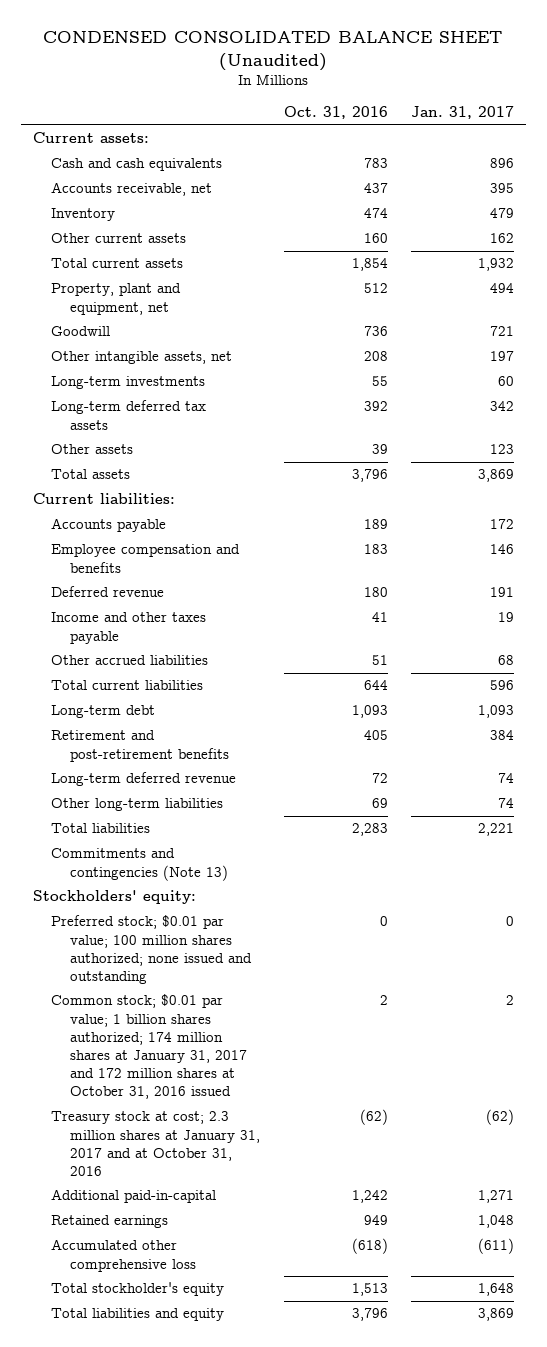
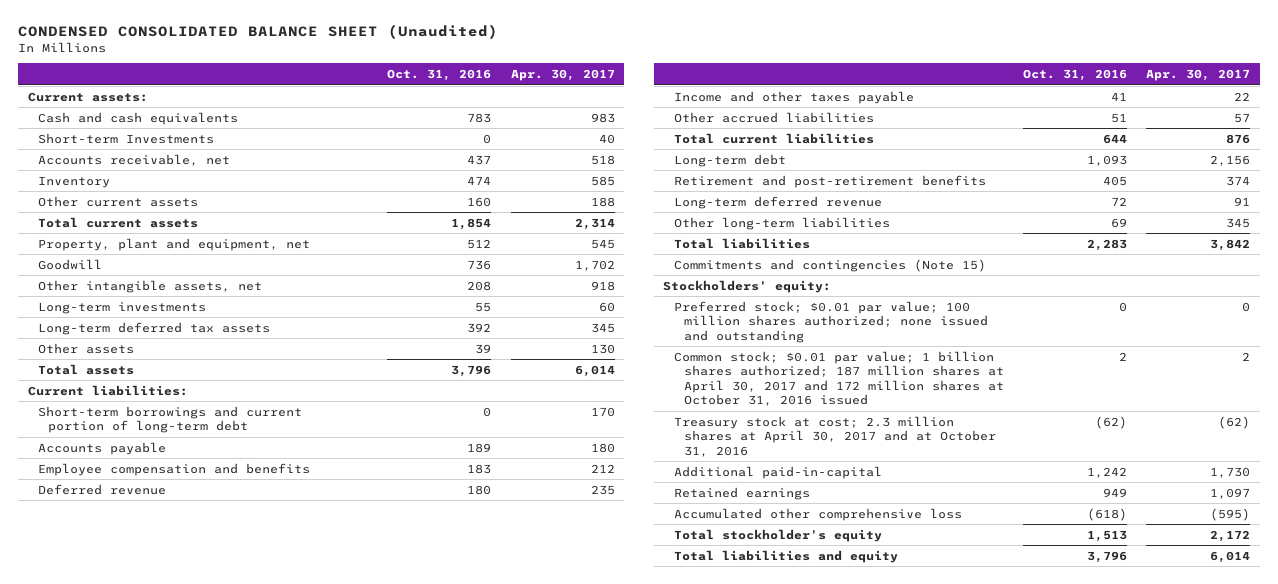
- | Oct. 31, 2016 | Jan. 31, 2017
+ | Oct. 31, 2016 | Apr. 30, 2017
+ Short-term Investments | 0 | 40
+ Short-term borrowings and current portion of long-term debt | 0 | 170
- Commitments and contingencies (Note 13)
+ Commitments and contingencies (Note 15)
- Common stock; $0.01 par value; 1 billion shares authorized; 174 million shares at January 31, 2017 and 172 million shares at October 31, 2016 issued | 2 | 2
- Treasury stock at cost; 2.3 million shares at January 31, 2017 and at October 31, 2016 | (62) | (62)
+ Common stock; $0.01 par value; 1 billion shares authorized; 187 million shares at April 30, 2017 and 172 million shares at October 31, 2016 issued | 2 | 2
+ Treasury stock at cost; 2.3 million shares at April 30, 2017 and at October 31, 2016 | (62) | (62)

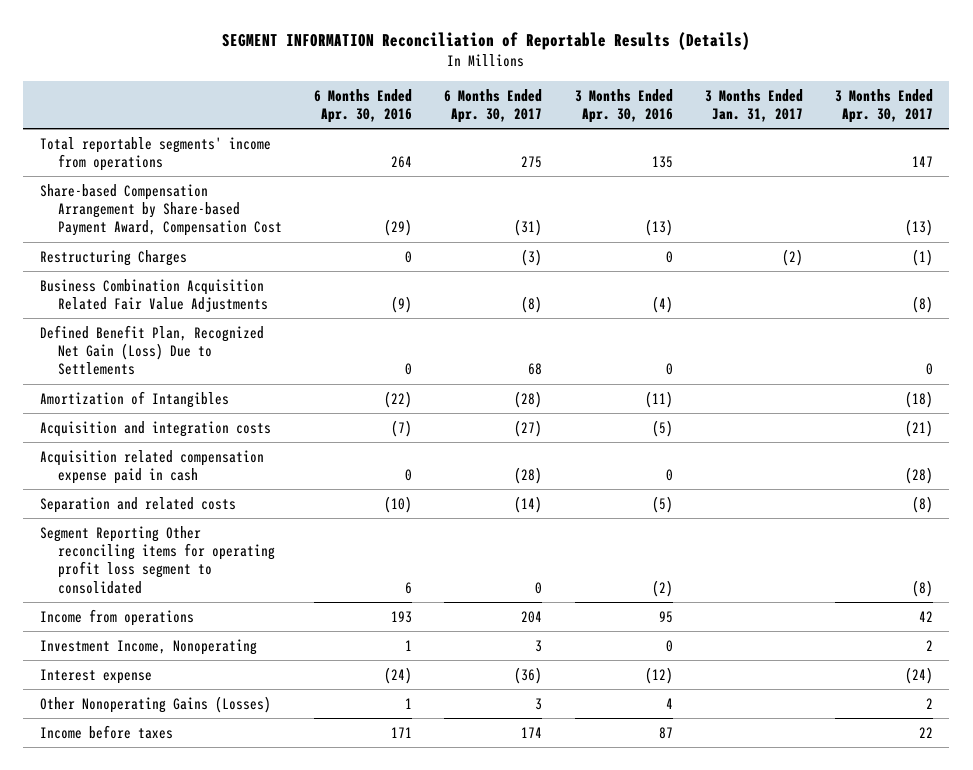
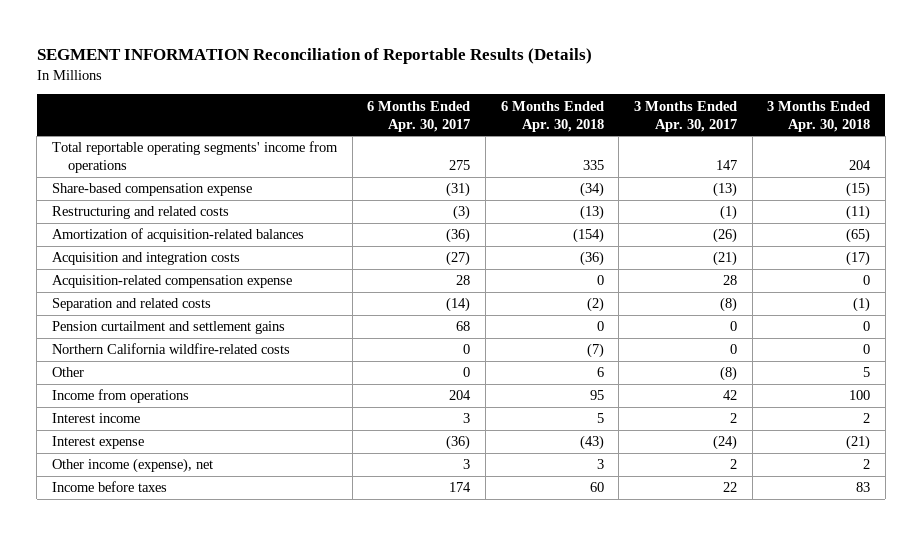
- | 6 Months Ended Apr. 30, 2016 | 6 Months Ended Apr. 30, 2017 | 3 Months Ended Apr. 30, 2016 | 3 Months Ended Jan. 31, 2017 | 3 Months Ended Apr. 30, 2017
+ | 6 Months Ended Apr. 30, 2017 | 6 Months Ended Apr. 30, 2018 | 3 Months Ended Apr. 30, 2017 | 3 Months Ended Apr. 30, 2018
- Total reportable segments' income from operations | 264 | 275 | 135 | | 147
- Share-based Compensation Arrangement by Share-based Payment Award, Compensation Cost | (29) | (31) | (13) | | (13)
- Restructuring Charges | 0 | (3) | 0 | (2) | (1)
- Business Combination Acquisition Related Fair Value Adjustments | (9) | (8) | (4) | | (8)
- Defined Benefit Plan, Recognized Net Gain (Loss) Due to Settlements | 0 | 68 | 0 | | 0
- Amortization of Intangibles | (22) | (28) | (11) | | (18)
+ Total reportable operating segments' income from operations | 275 | 335 | 147 | 204
+ Share-based compensation expense | (31) | (34) | (13) | (15)
+ Restructuring and related costs | (3) | (13) | (1) | (11)
+ Amortization of acquisition-related balances | (36) | (154) | (26) | (65)
- Acquisition related compensation expense paid in cash | 0 | (28) | 0 | | (28)
+ Acquisition-related compensation expense | 28 | 0 | 28 | 0
- Segment Reporting Other reconciling items for operating profit loss segment to consolidated | 6 | 0 | (2) | | (8)
+ Pension curtailment and settlement gains | 68 | 0 | 0 | 0
+ Northern California wildfire-related costs | 0 | (7) | 0 | 0
+ Other | 0 | 6 | (8) | 5
- Investment Income, Nonoperating | 1 | 3 | 0 | | 2
+ Interest income | 3 | 5 | 2 | 2
- Other Nonoperating Gains (Losses) | 1 | 3 | 4 | | 2
+ Other income (expense), net | 3 | 3 | 2 | 2

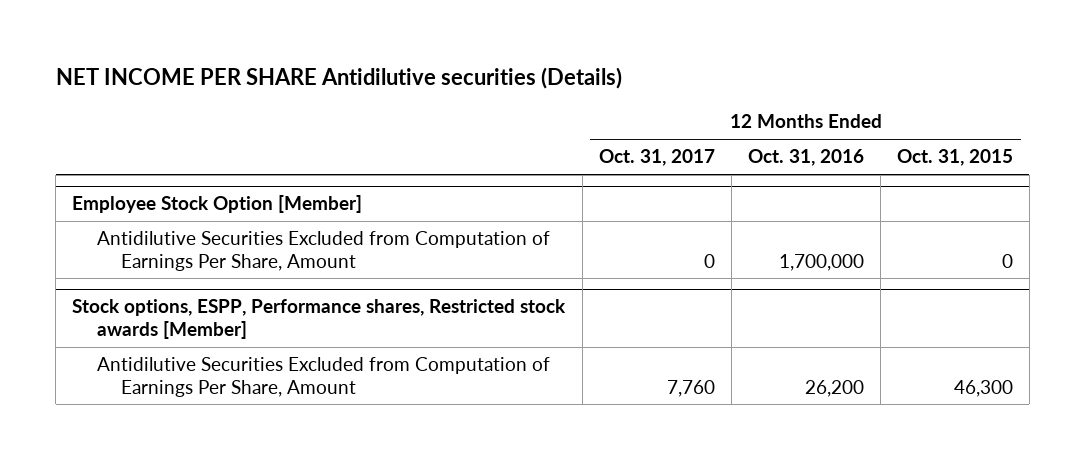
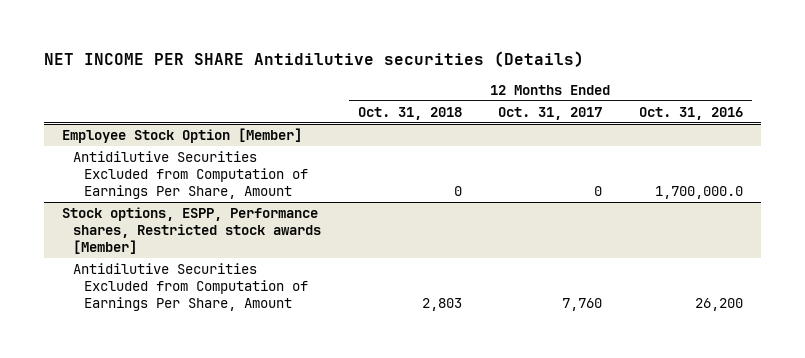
- | 12 Months Ended Oct. 31, 2017 | 12 Months Ended Oct. 31, 2016 | 12 Months Ended Oct. 31, 2015
+ | 12 Months Ended Oct. 31, 2018 | 12 Months Ended Oct. 31, 2017 | 12 Months Ended Oct. 31, 2016
@ Employee Stock Option [Member]
- Antidilutive Securities Excluded from Computation of Earnings Per Share, Amount | 0 | 1,700,000 | 0
+ Antidilutive Securities Excluded from Computation of Earnings Per Share, Amount | 0 | 0 | 1,700,000.0

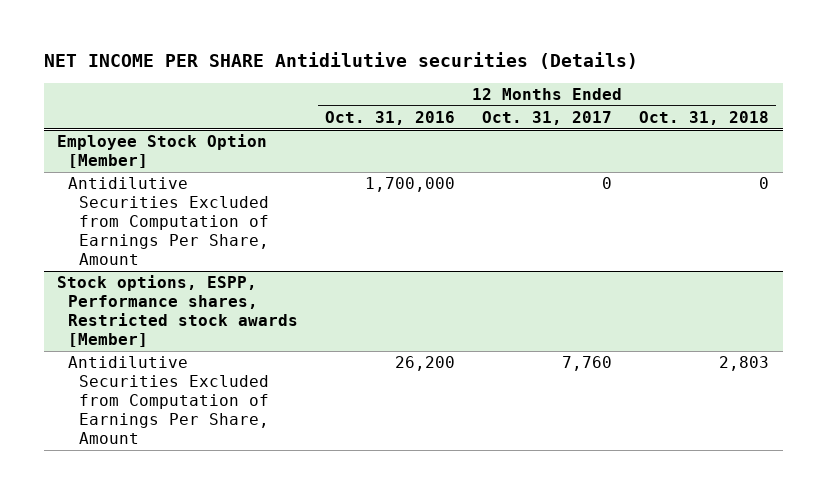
- | 12 Months Ended Oct. 31, 2018 | 12 Months Ended Oct. 31, 2017 | 12 Months Ended Oct. 31, 2016
+ | 12 Months Ended Oct. 31, 2016 | 12 Months Ended Oct. 31, 2017 | 12 Months Ended Oct. 31, 2018
@ Employee Stock Option [Member]
- Antidilutive Securities Excluded from Computation of Earnings Per Share, Amount | 0 | 0 | 1,700,000.0
+ Antidilutive Securities Excluded from Computation of Earnings Per Share, Amount | 1,700,000 | 0 | 0

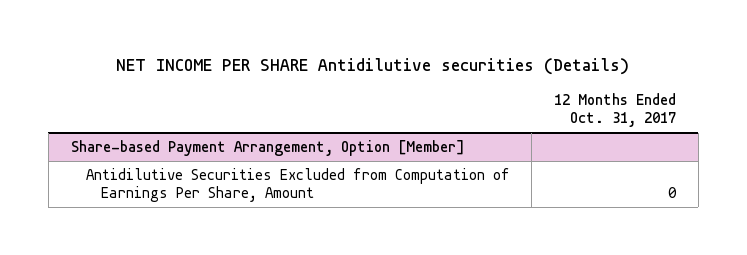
- | 12 Months Ended Oct. 31, 2016 | 12 Months Ended Oct. 31, 2017 | 12 Months Ended Oct. 31, 2018
+ | 12 Months Ended Oct. 31, 2017
- Employee Stock Option [Member]
+ Share-based Payment Arrangement, Option [Member]
- Stock options, ESPP, Performance shares, Restricted stock awards [Member]
- Antidilutive Securities Excluded from Computation of Earnings Per Share, Amount | 26,200 | 7,760 | 2,803

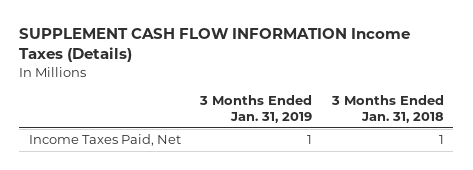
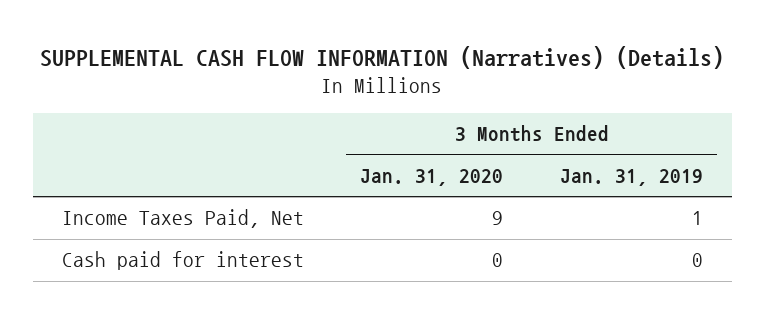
- SUPPLEMENT CASH FLOW INFORMATION Income Taxes (Details)
+ SUPPLEMENTAL CASH FLOW INFORMATION (Narratives) (Details)
- | 3 Months Ended Jan. 31, 2019 | 3 Months Ended Jan. 31, 2018
+ | 3 Months Ended Jan. 31, 2020 | 3 Months Ended Jan. 31, 2019
+ Cash paid for interest | 0 | 0

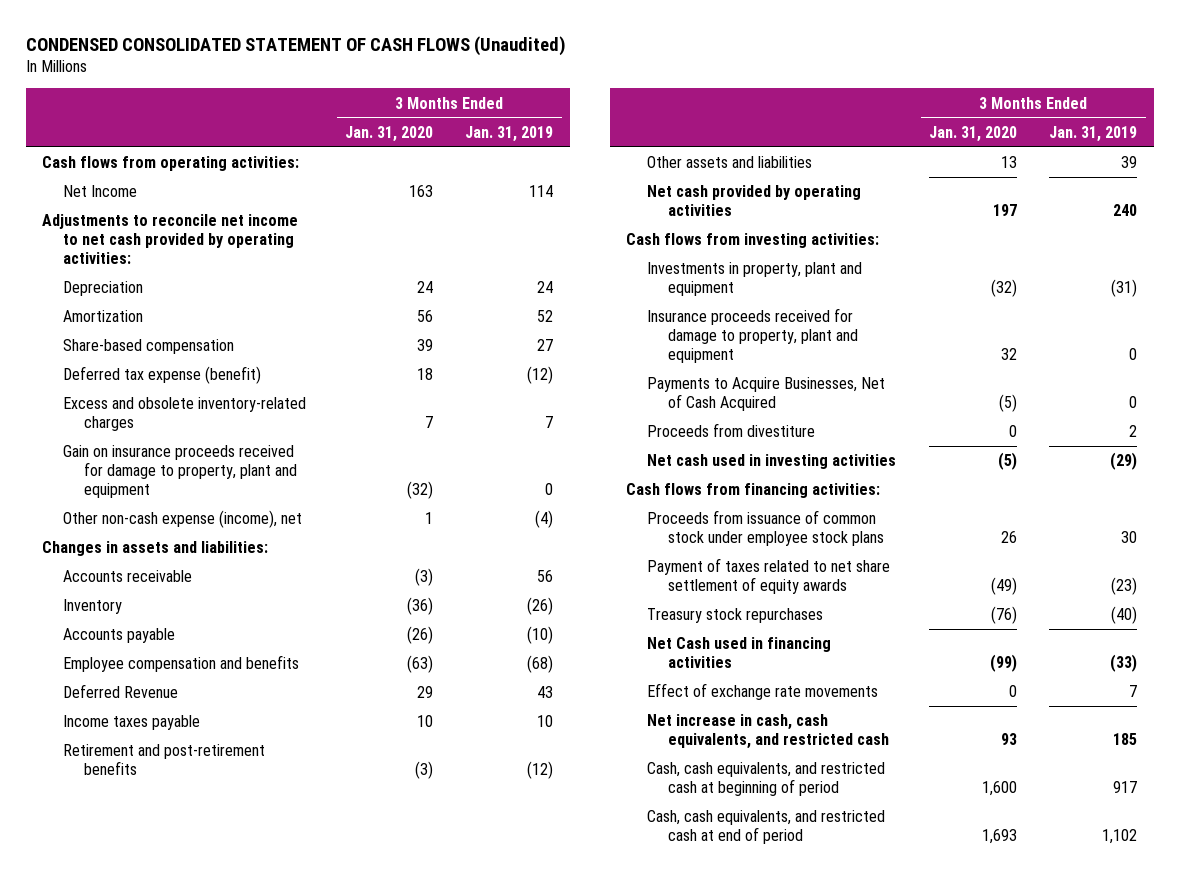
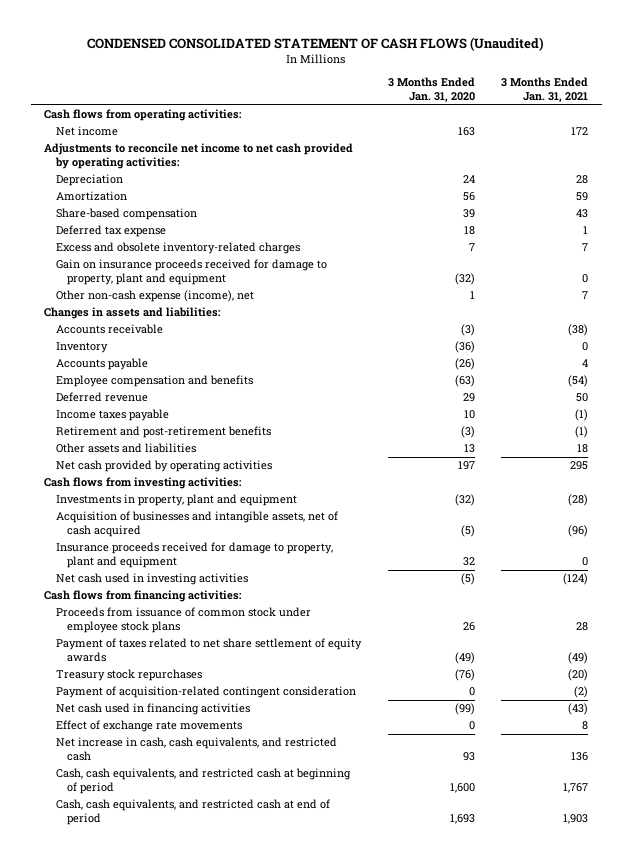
- | 3 Months Ended Jan. 31, 2020 | 3 Months Ended Jan. 31, 2019
+ | 3 Months Ended Jan. 31, 2020 | 3 Months Ended Jan. 31, 2021
- Net Income | 163 | 114
+ Net income | 163 | 172
- Deferred tax expense (benefit) | 18 | (12)
+ Deferred tax expense | 18 | 1
- Deferred Revenue | 29 | 43
+ Deferred revenue | 29 | 50
+ Acquisition of businesses and intangible assets, net of cash acquired | (5) | (96)
- Payments to Acquire Businesses, Net of Cash Acquired | (5) | 0
- Proceeds from divestiture | 0 | 2
- Net Cash used in financing activities | (99) | (33)
+ Payment of acquisition-related contingent consideration | 0 | (2)
+ Net cash used in financing activities | (99) | (43)

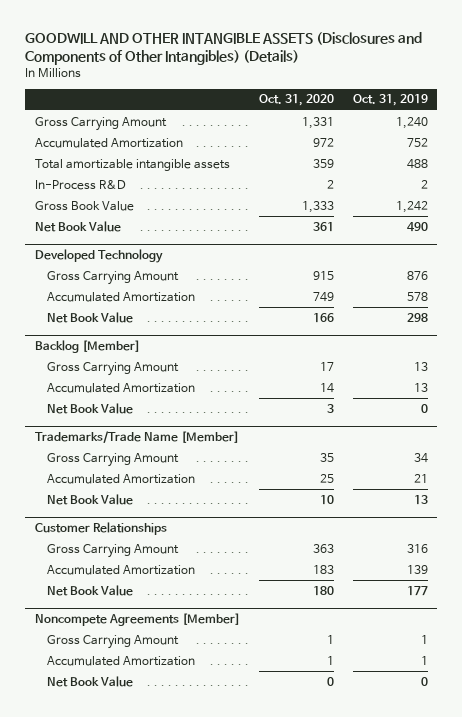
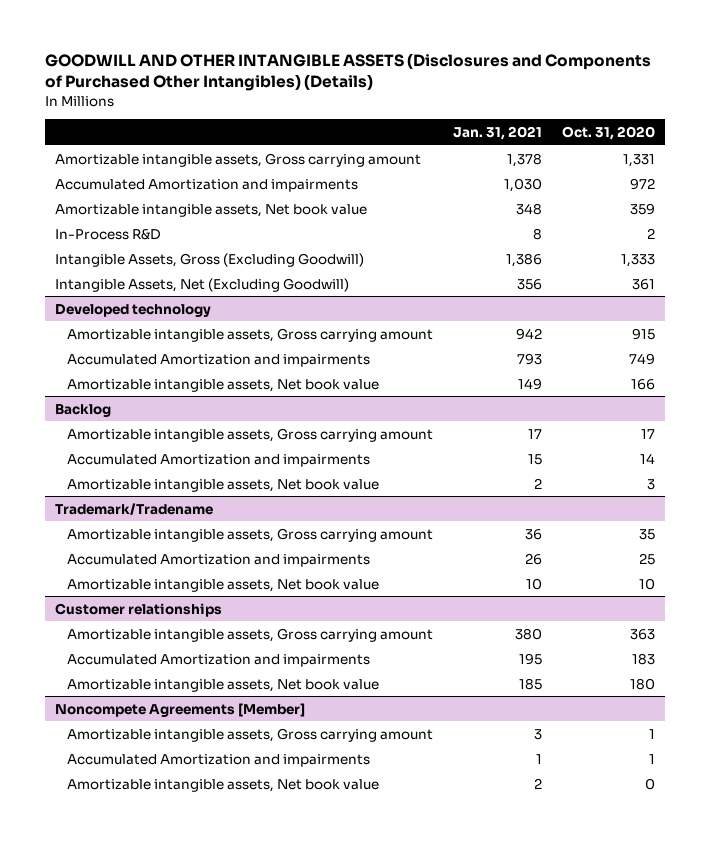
- GOODWILL AND OTHER INTANGIBLE ASSETS (Disclosures and Components of Other Intangibles) (Details)
+ GOODWILL AND OTHER INTANGIBLE ASSETS (Disclosures and Components of Purchased Other Intangibles) (Details)
- | Oct. 31, 2020 | Oct. 31, 2019
+ | Jan. 31, 2021 | Oct. 31, 2020
- Gross Carrying Amount | 1,331 | 1,240
- Accumulated Amortization | 972 | 752
- Total amortizable intangible assets | 359 | 488
+ Amortizable intangible assets, Gross carrying amount | 1,378 | 1,331
+ Accumulated Amortization and impairments | 1,030 | 972
+ Amortizable intangible assets, Net book value | 348 | 359
- Gross Book Value | 1,333 | 1,242
- Net Book Value | 361 | 490
- Developed Technology
- Gross Carrying Amount | 915 | 876
- Accumulated Amortization | 749 | 578
- Net Book Value | 166 | 298
- Backlog [Member]
- Gross Carrying Amount | 17 | 13
- Accumulated Amortization | 14 | 13
- Net Book Value | 3 | 0
- Trademarks/Trade Name [Member]
- Gross Carrying Amount | 35 | 34
- Accumulated Amortization | 25 | 21
- Net Book Value | 10 | 13
- Customer Relationships
- Gross Carrying Amount | 363 | 316
- Accumulated Amortization | 183 | 139
- Net Book Value | 180 | 177
+ Intangible Assets, Gross (Excluding Goodwill) | 1,386 | 1,333
+ Intangible Assets, Net (Excluding Goodwill) | 356 | 361
+ Developed technology
+ Amortizable intangible assets, Gross carrying amount | 942 | 915
+ Accumulated Amortization and impairments | 793 | 749
+ Amortizable intangible assets, Net book value | 149 | 166
+ Backlog
+ Amortizable intangible assets, Gross carrying amount | 17 | 17
+ Accumulated Amortization and impairments | 15 | 14
+ Amortizable intangible assets, Net book value | 2 | 3
+ Trademark/Tradename
+ Amortizable intangible assets, Gross carrying amount | 36 | 35
+ Accumulated Amortization and impairments | 26 | 25
+ Amortizable intangible assets, Net book value | 10 | 10
+ Customer relationships
+ Amortizable intangible assets, Gross carrying amount | 380 | 363
+ Accumulated Amortization and impairments | 195 | 183
+ Amortizable intangible assets, Net book value | 185 | 180
@ Noncompete Agreements [Member]
- Gross Carrying Amount | 1 | 1
- Accumulated Amortization | 1 | 1
- Net Book Value | 0 | 0
+ Amortizable intangible assets, Gross carrying amount | 3 | 1
+ Accumulated Amortization and impairments | 1 | 1
+ Amortizable intangible assets, Net book value | 2 | 0

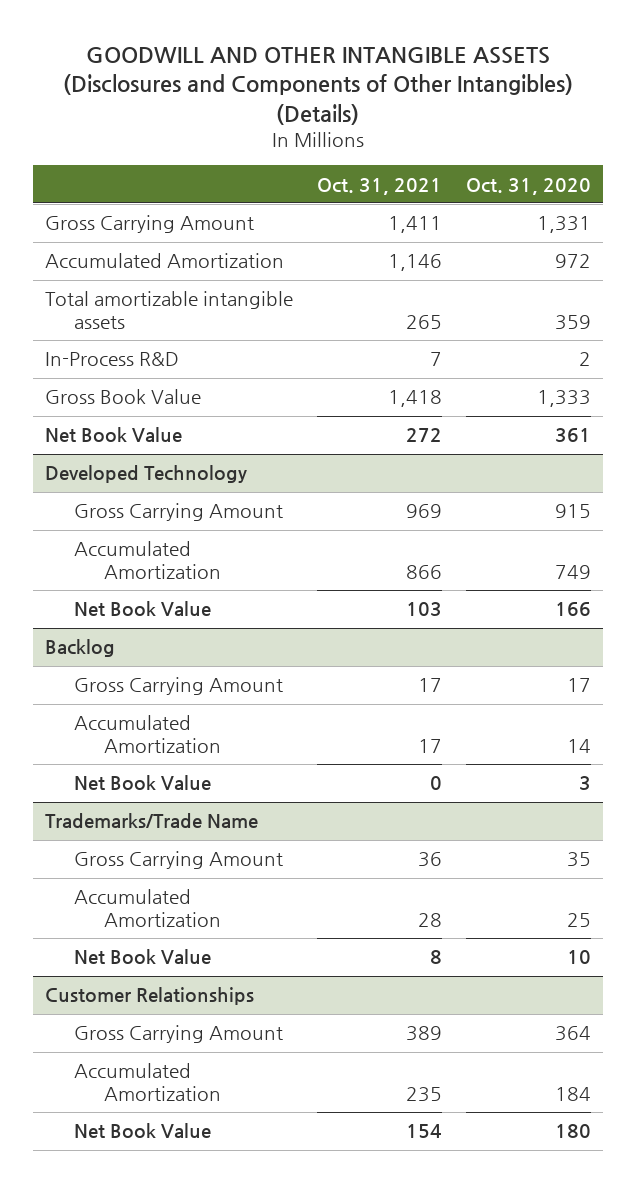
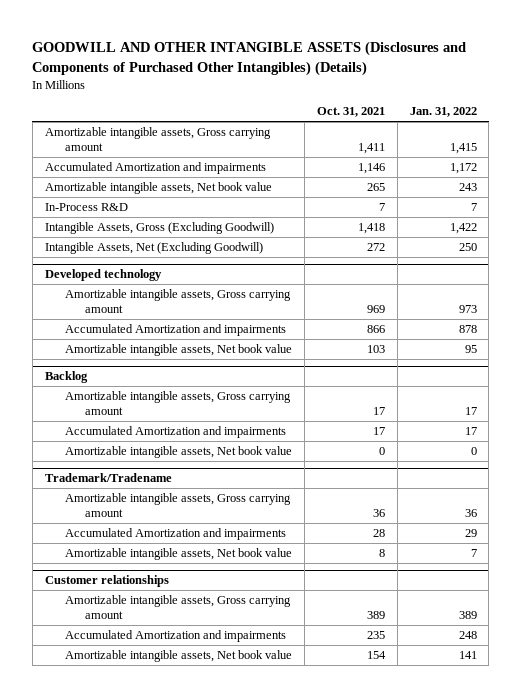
- GOODWILL AND OTHER INTANGIBLE ASSETS (Disclosures and Components of Other Intangibles) (Details)
+ GOODWILL AND OTHER INTANGIBLE ASSETS (Disclosures and Components of Purchased Other Intangibles) (Details)
- | Oct. 31, 2021 | Oct. 31, 2020
+ | Oct. 31, 2021 | Jan. 31, 2022
- Gross Carrying Amount | 1,411 | 1,331
- Accumulated Amortization | 1,146 | 972
- Total amortizable intangible assets | 265 | 359
+ Amortizable intangible assets, Gross carrying amount | 1,411 | 1,415
+ Accumulated Amortization and impairments | 1,146 | 1,172
+ Amortizable intangible assets, Net book value | 265 | 243
- Gross Book Value | 1,418 | 1,333
- Net Book Value | 272 | 361
- Developed Technology
- Gross Carrying Amount | 969 | 915
- Accumulated Amortization | 866 | 749
- Net Book Value | 103 | 166
+ Intangible Assets, Gross (Excluding Goodwill) | 1,418 | 1,422
+ Intangible Assets, Net (Excluding Goodwill) | 272 | 250
+ Developed technology
+ Amortizable intangible assets, Gross carrying amount | 969 | 973
+ Accumulated Amortization and impairments | 866 | 878
+ Amortizable intangible assets, Net book value | 103 | 95
@ Backlog
- Gross Carrying Amount | 17 | 17
- Accumulated Amortization | 17 | 14
- Net Book Value | 0 | 3
- Trademarks/Trade Name
- Gross Carrying Amount | 36 | 35
- Accumulated Amortization | 28 | 25
- Net Book Value | 8 | 10
- Customer Relationships
- Gross Carrying Amount | 389 | 364
- Accumulated Amortization | 235 | 184
- Net Book Value | 154 | 180
@ Backlog
+ Amortizable intangible assets, Gross carrying amount | 17 | 17
+ Accumulated Amortization and impairments | 17 | 17
+ Amortizable intangible assets, Net book value | 0 | 0
+ Trademark/Tradename
+ Amortizable intangible assets, Gross carrying amount | 36 | 36
+ Accumulated Amortization and impairments | 28 | 29
+ Amortizable intangible assets, Net book value | 8 | 7
+ Customer relationships
+ Amortizable intangible assets, Gross carrying amount | 389 | 389
+ Accumulated Amortization and impairments | 235 | 248
+ Amortizable intangible assets, Net book value | 154 | 141

